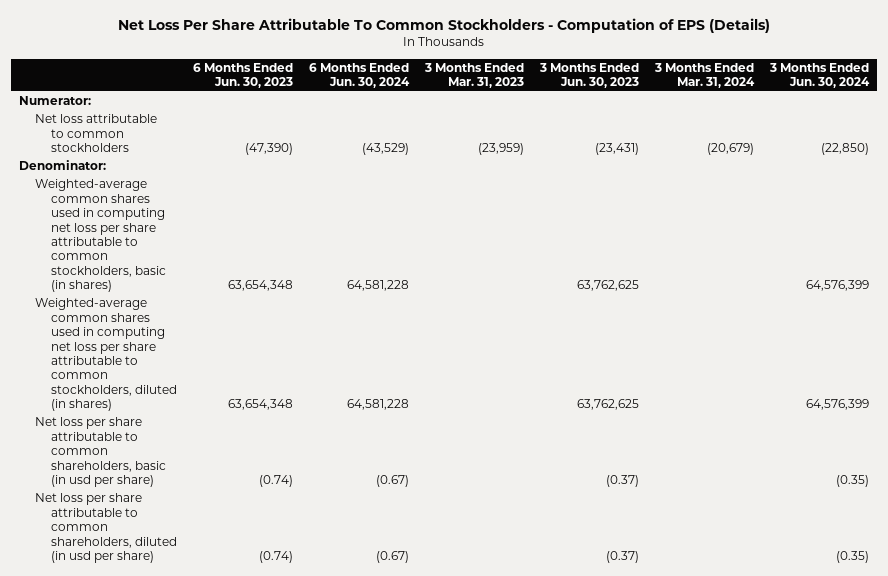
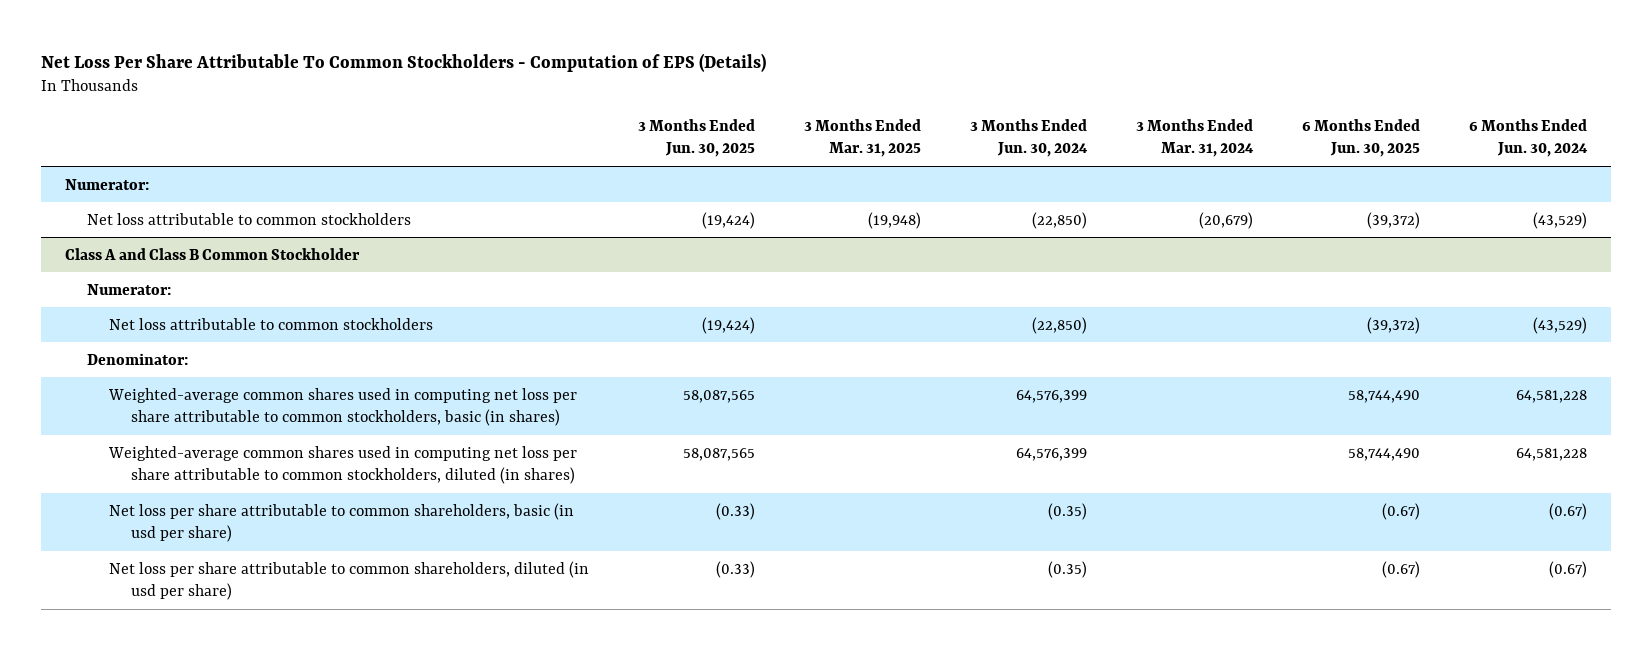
- | 6 Months Ended Jun. 30, 2023 | 6 Months Ended Jun. 30, 2024 | 3 Months Ended Mar. 31, 2023 | 3 Months Ended Jun. 30, 2023 | 3 Months Ended Mar. 31, 2024 | 3 Months Ended Jun. 30, 2024
+ | 3 Months Ended Jun. 30, 2025 | 3 Months Ended Mar. 31, 2025 | 3 Months Ended Jun. 30, 2024 | 3 Months Ended Mar. 31, 2024 | 6 Months Ended Jun. 30, 2025 | 6 Months Ended Jun. 30, 2024
+ Class A and Class B Common Stockholder
+ Numerator:
+ Net loss attributable to common stockholders | (19,424) | | (22,850) | | (39,372) | (43,529)

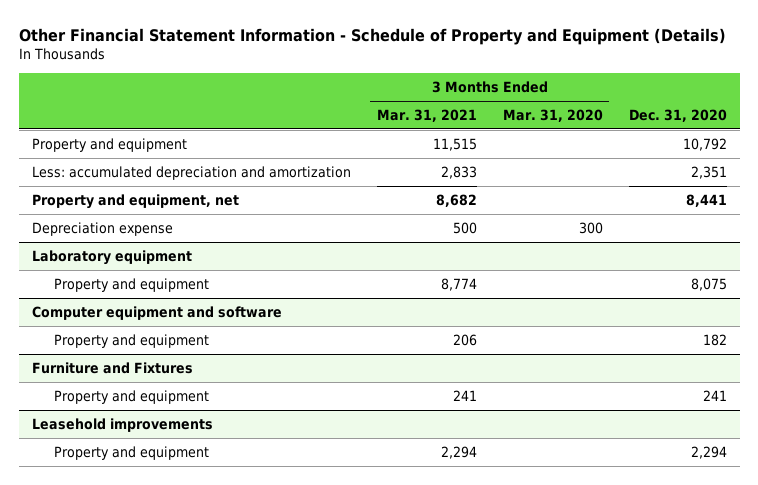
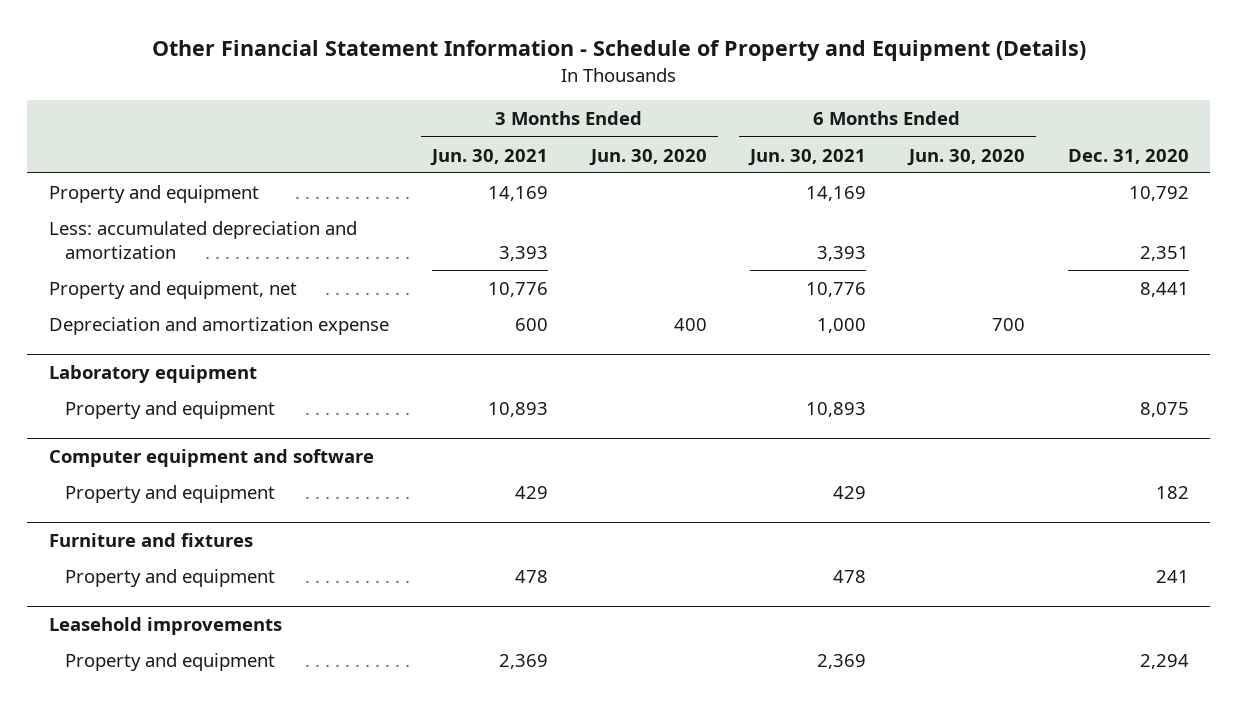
- | 3 Months Ended Mar. 31, 2021 | 3 Months Ended Mar. 31, 2020 | Dec. 31, 2020
+ | 3 Months Ended Jun. 30, 2021 | 3 Months Ended Jun. 30, 2020 | 6 Months Ended Jun. 30, 2021 | 6 Months Ended Jun. 30, 2020 | Dec. 31, 2020
- Depreciation expense | 500 | 300 |
+ Depreciation and amortization expense | 600 | 400 | 1,000 | 700 |
- Furniture and Fixtures
+ Furniture and fixtures

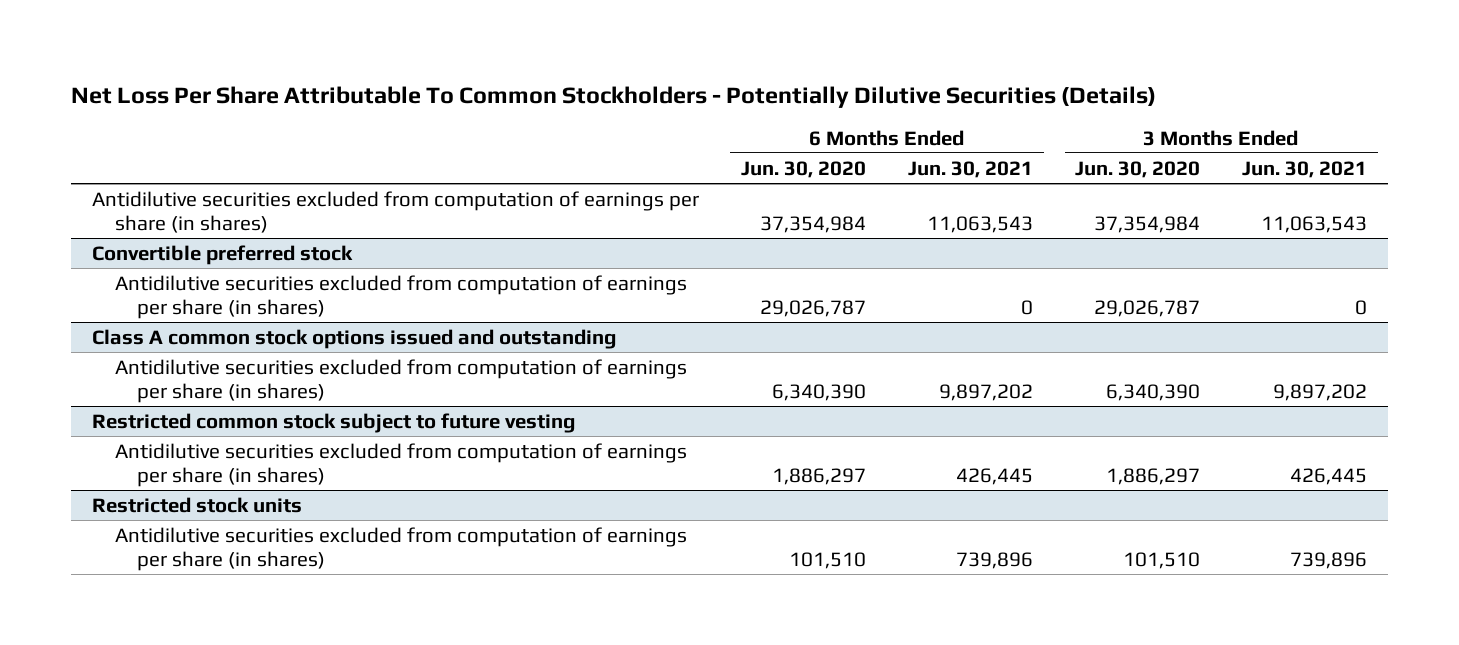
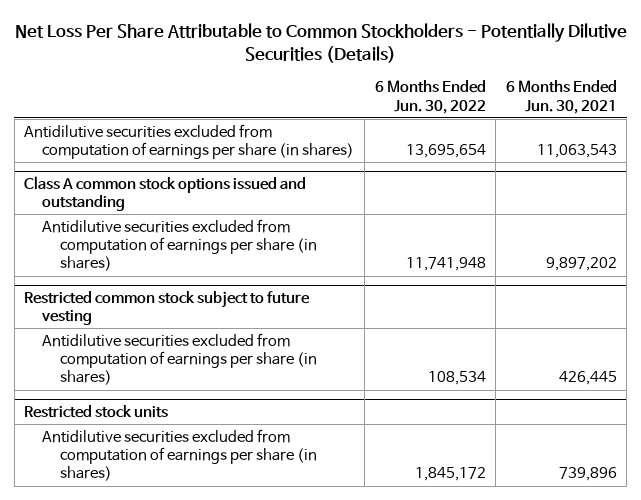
- Net Loss Per Share Attributable To Common Stockholders - Potentially Dilutive Securities (Details)
+ Net Loss Per Share Attributable to Common Stockholders - Potentially Dilutive Securities (Details)
- | 6 Months Ended Jun. 30, 2020 | 6 Months Ended Jun. 30, 2021 | 3 Months Ended Jun. 30, 2020 | 3 Months Ended Jun. 30, 2021
+ | 6 Months Ended Jun. 30, 2022 | 6 Months Ended Jun. 30, 2021
- Convertible preferred stock
- Antidilutive securities excluded from computation of earnings per share (in shares) | 29,026,787 | 0 | 29,026,787 | 0

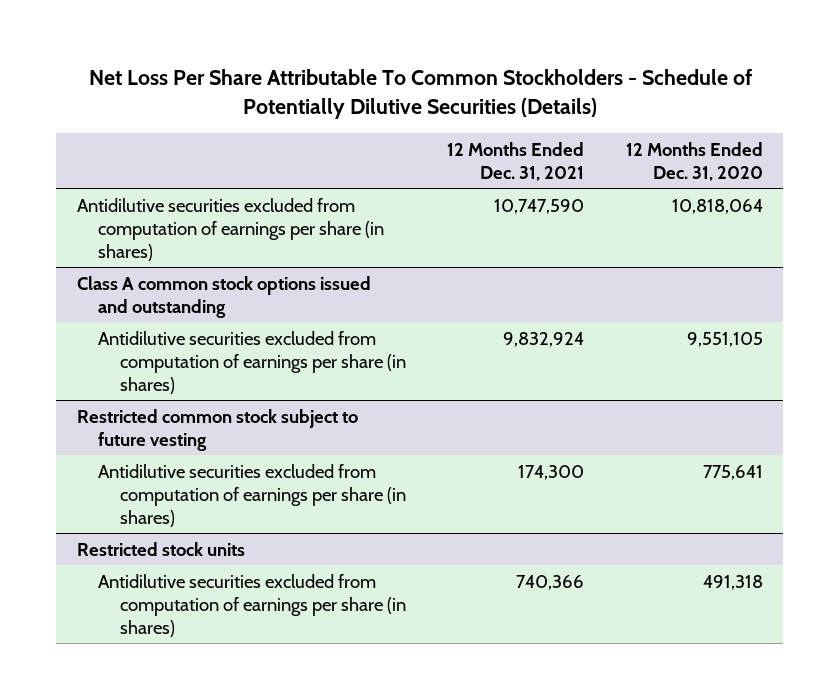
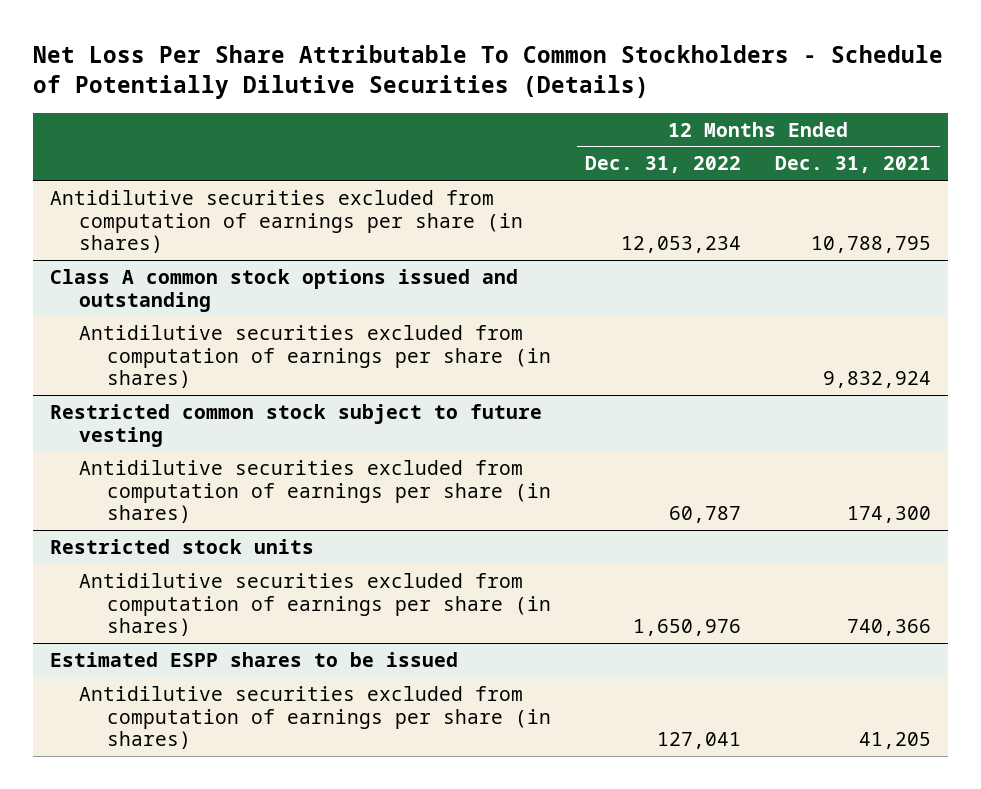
- | 12 Months Ended Dec. 31, 2021 | 12 Months Ended Dec. 31, 2020
+ | 12 Months Ended Dec. 31, 2022 | 12 Months Ended Dec. 31, 2021
- Antidilutive securities excluded from computation of earnings per share (in shares) | 10,747,590 | 10,818,064
+ Antidilutive securities excluded from computation of earnings per share (in shares) | 12,053,234 | 10,788,795
+ Estimated ESPP shares to be issued
+ Antidilutive securities excluded from computation of earnings per share (in shares) | 127,041 | 41,205

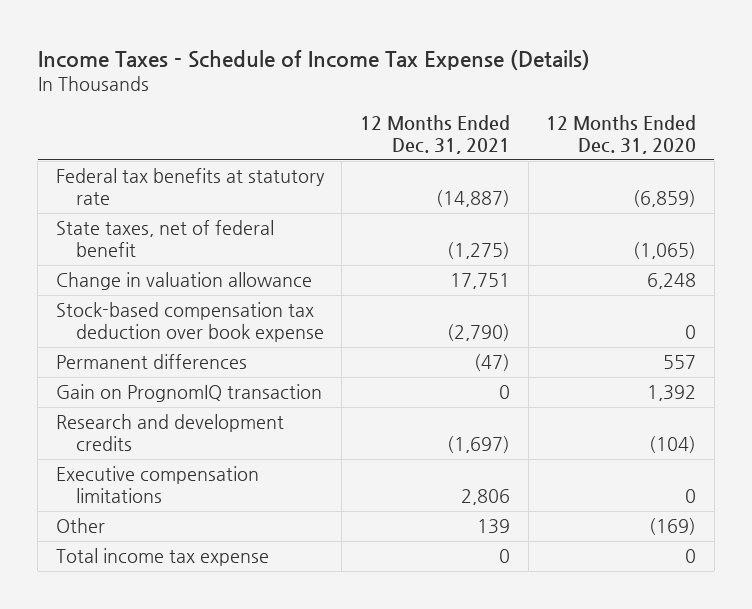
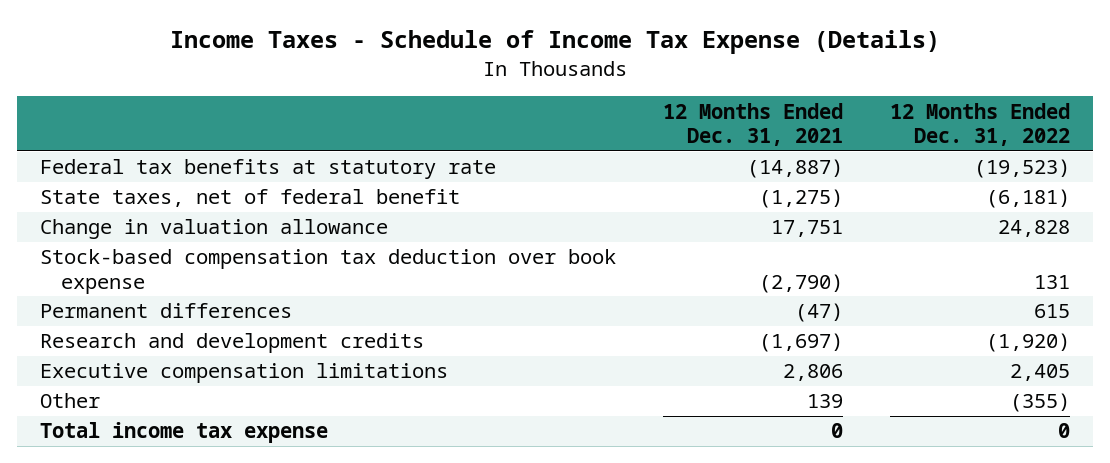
- | 12 Months Ended Dec. 31, 2021 | 12 Months Ended Dec. 31, 2020
+ | 12 Months Ended Dec. 31, 2021 | 12 Months Ended Dec. 31, 2022
- Gain on PrognomIQ transaction | 0 | 1,392

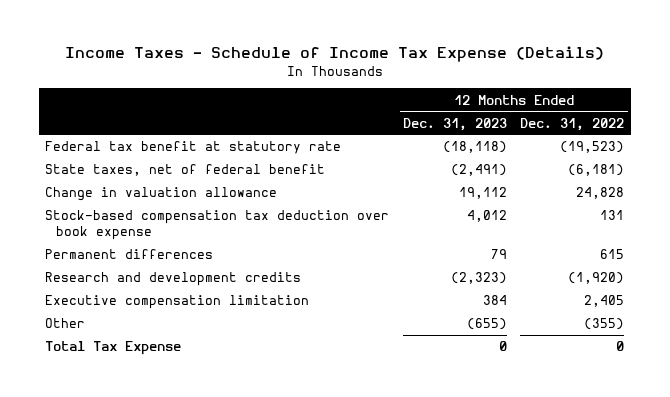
- | 12 Months Ended Dec. 31, 2021 | 12 Months Ended Dec. 31, 2022
+ | 12 Months Ended Dec. 31, 2023 | 12 Months Ended Dec. 31, 2022
- Federal tax benefits at statutory rate | (14,887) | (19,523)
+ Federal tax benefit at statutory rate | (18,118) | (19,523)
- Executive compensation limitations | 2,806 | 2,405
+ Executive compensation limitation | 384 | 2,405
- Total income tax expense | 0 | 0
+ Total Tax Expense | 0 | 0

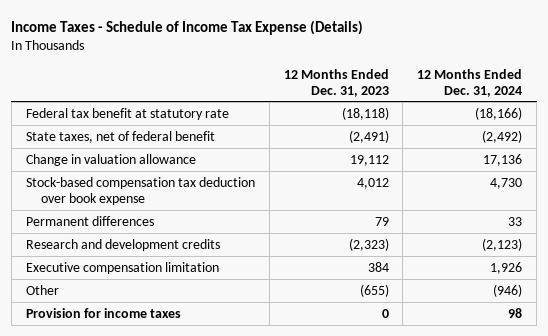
- | 12 Months Ended Dec. 31, 2023 | 12 Months Ended Dec. 31, 2022
+ | 12 Months Ended Dec. 31, 2023 | 12 Months Ended Dec. 31, 2024
- Total Tax Expense | 0 | 0
+ Provision for income taxes | 0 | 98

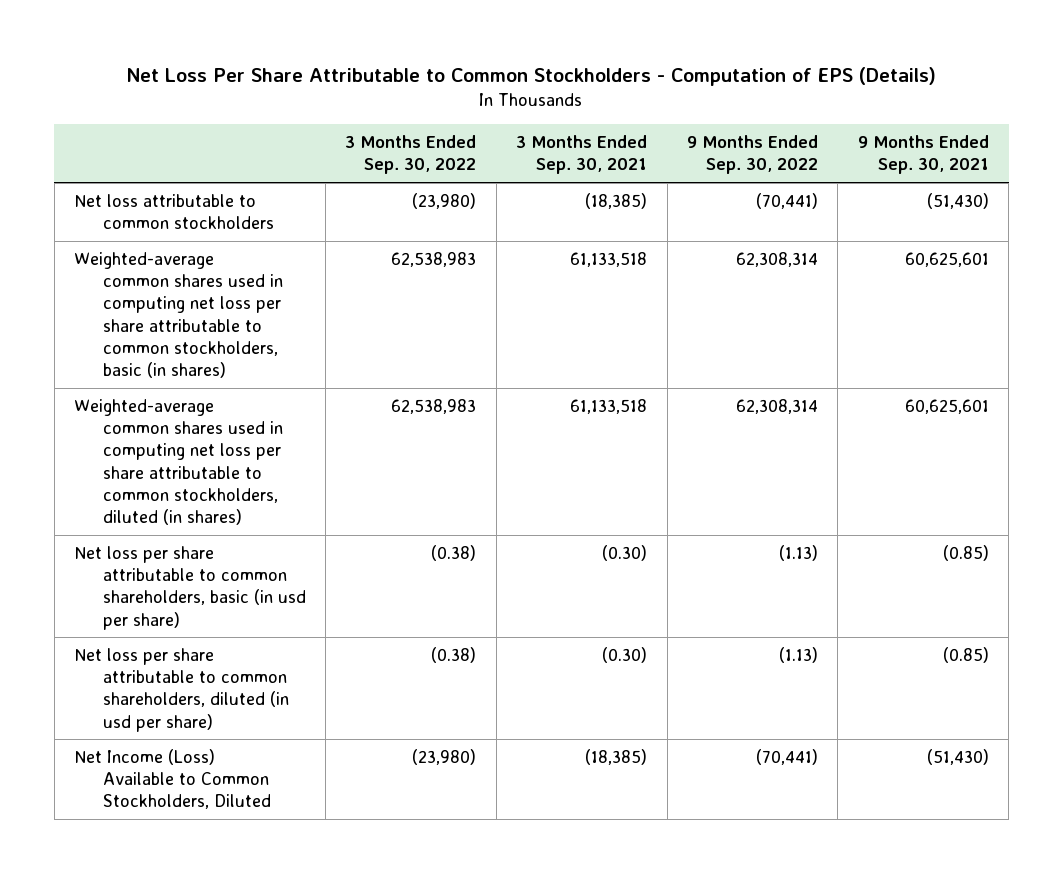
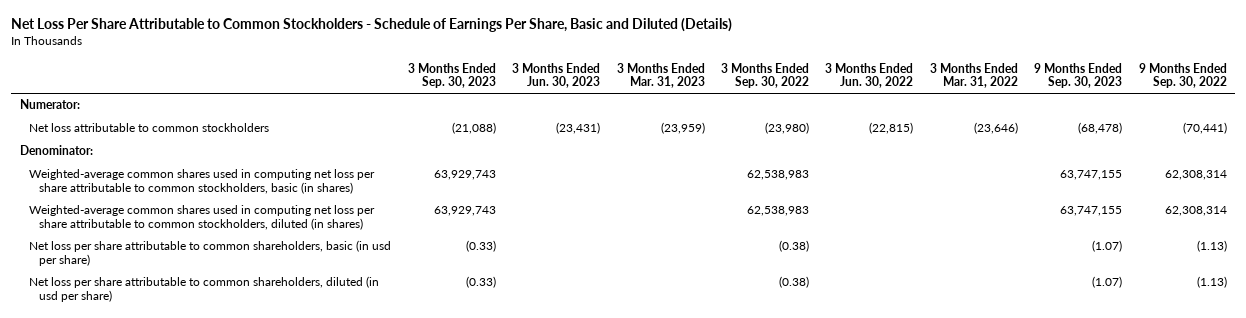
- Net Loss Per Share Attributable to Common Stockholders - Computation of EPS (Details)
+ Net Loss Per Share Attributable to Common Stockholders - Schedule of Earnings Per Share, Basic and Diluted (Details)
- | 3 Months Ended Sep. 30, 2022 | 3 Months Ended Sep. 30, 2021 | 9 Months Ended Sep. 30, 2022 | 9 Months Ended Sep. 30, 2021
+ | 3 Months Ended Sep. 30, 2023 | 3 Months Ended Jun. 30, 2023 | 3 Months Ended Mar. 31, 2023 | 3 Months Ended Sep. 30, 2022 | 3 Months Ended Jun. 30, 2022 | 3 Months Ended Mar. 31, 2022 | 9 Months Ended Sep. 30, 2023 | 9 Months Ended Sep. 30, 2022
+ Numerator:
+ Denominator:
- Net Income (Loss) Available to Common Stockholders, Diluted | (23,980) | (18,385) | (70,441) | (51,430)

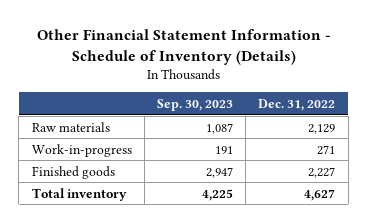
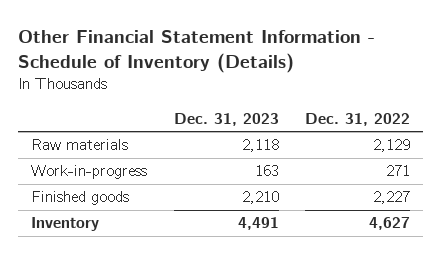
- | Sep. 30, 2023 | Dec. 31, 2022
+ | Dec. 31, 2023 | Dec. 31, 2022
- Total inventory | 4,225 | 4,627
+ Inventory | 4,491 | 4,627

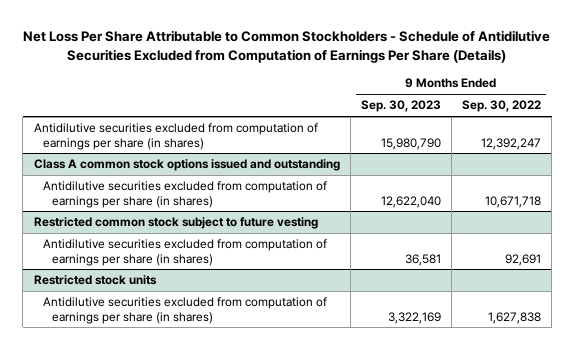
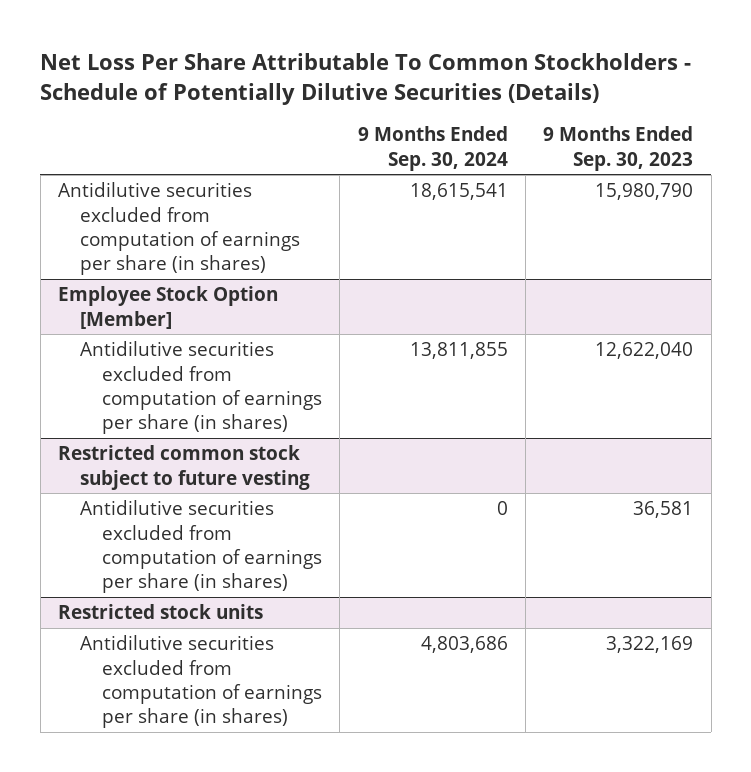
- Net Loss Per Share Attributable to Common Stockholders - Schedule of Antidilutive Securities Excluded from Computation of Earnings Per Share (Details)
+ Net Loss Per Share Attributable To Common Stockholders - Schedule of Potentially Dilutive Securities (Details)
- | 9 Months Ended Sep. 30, 2023 | 9 Months Ended Sep. 30, 2022
+ | 9 Months Ended Sep. 30, 2024 | 9 Months Ended Sep. 30, 2023
- Class A common stock options issued and outstanding
+ Employee Stock Option [Member]

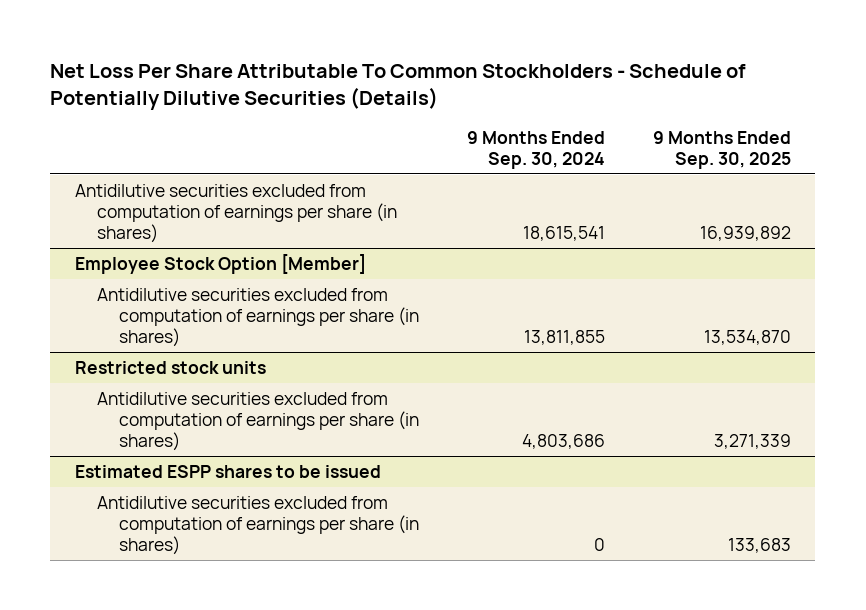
- | 9 Months Ended Sep. 30, 2024 | 9 Months Ended Sep. 30, 2023
+ | 9 Months Ended Sep. 30, 2024 | 9 Months Ended Sep. 30, 2025
- Restricted common stock subject to future vesting
- Antidilutive securities excluded from computation of earnings per share (in shares) | 0 | 36,581
+ Estimated ESPP shares to be issued
+ Antidilutive securities excluded from computation of earnings per share (in shares) | 0 | 133,683

